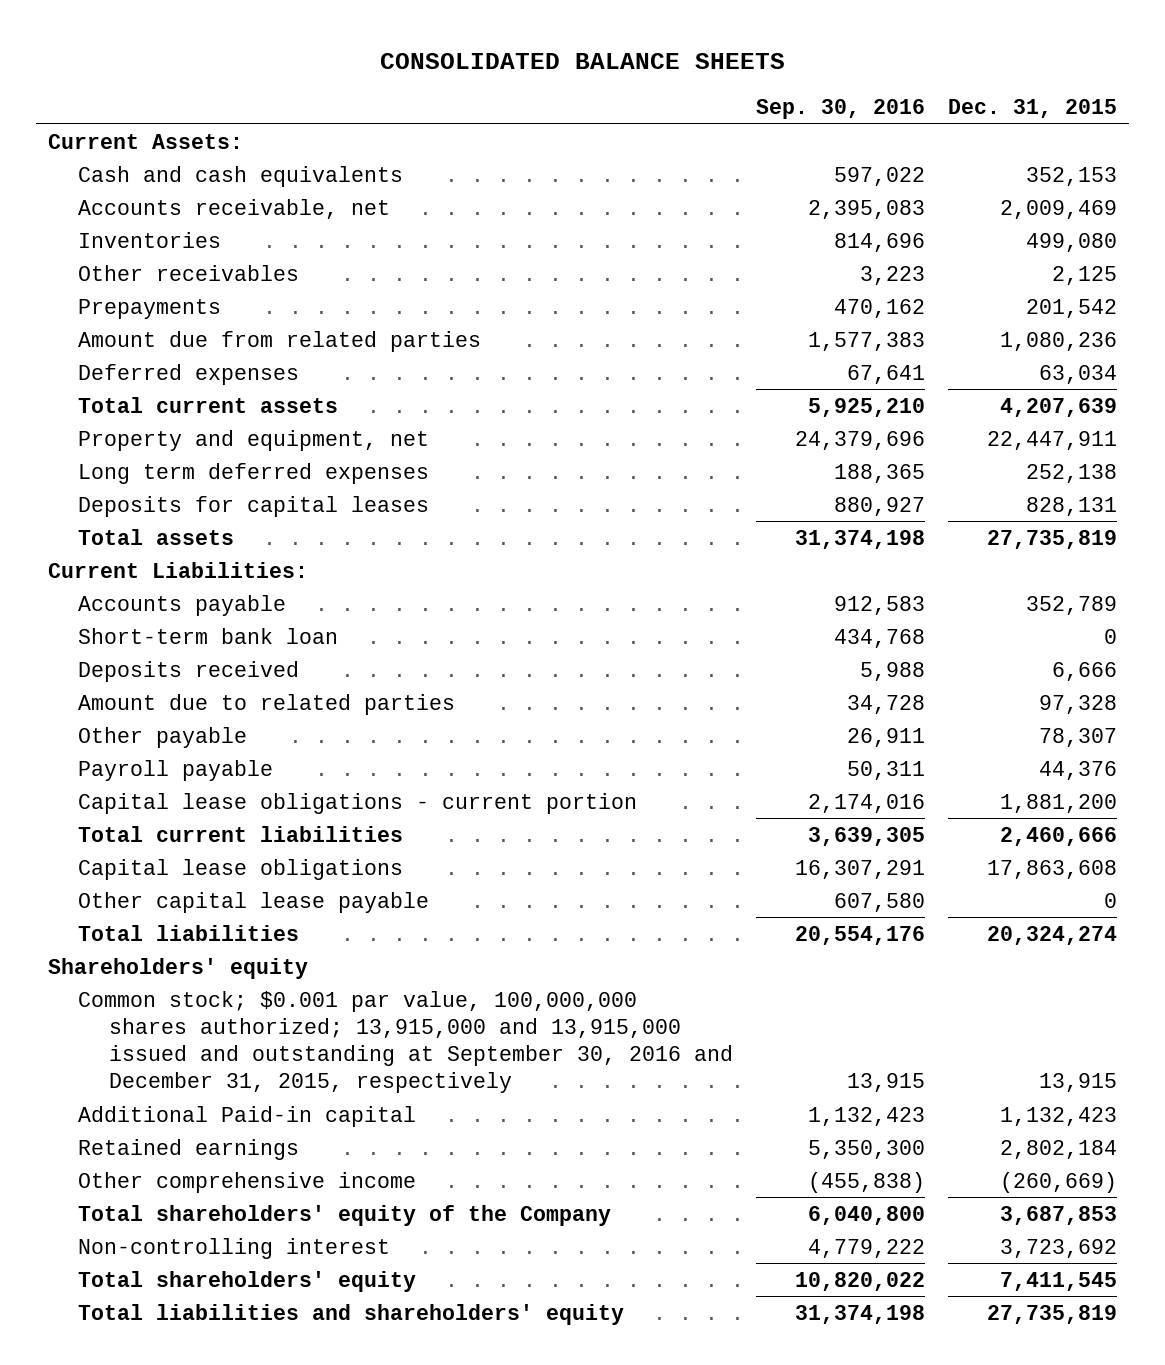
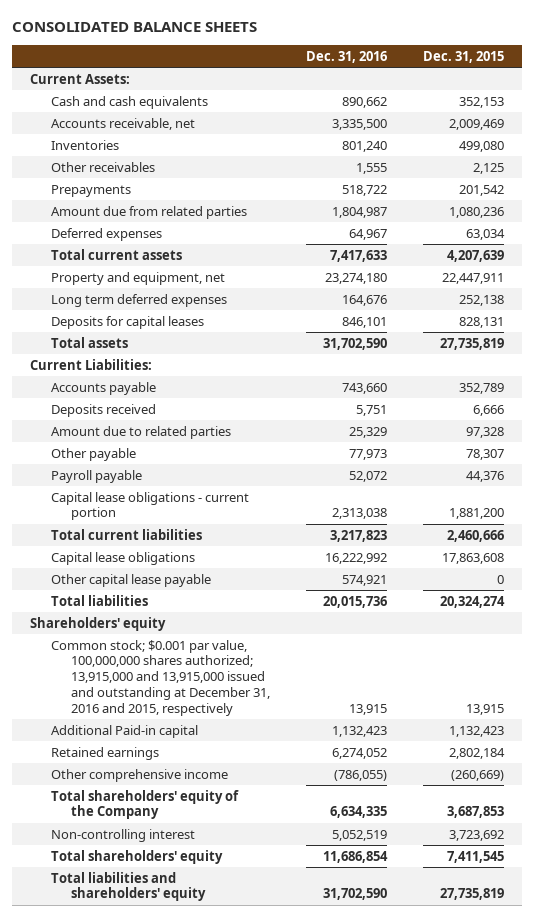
- | Sep. 30, 2016 | Dec. 31, 2015
+ | Dec. 31, 2016 | Dec. 31, 2015
- Short-term bank loan | 434,768 | 0
- Common stock; $0.001 par value, 100,000,000 shares authorized; 13,915,000 and 13,915,000 issued and outstanding at September 30, 2016 and December 31, 2015, respectively | 13,915 | 13,915
+ Common stock; $0.001 par value, 100,000,000 shares authorized; 13,915,000 and 13,915,000 issued and outstanding at December 31, 2016 and 2015, respectively | 13,915 | 13,915

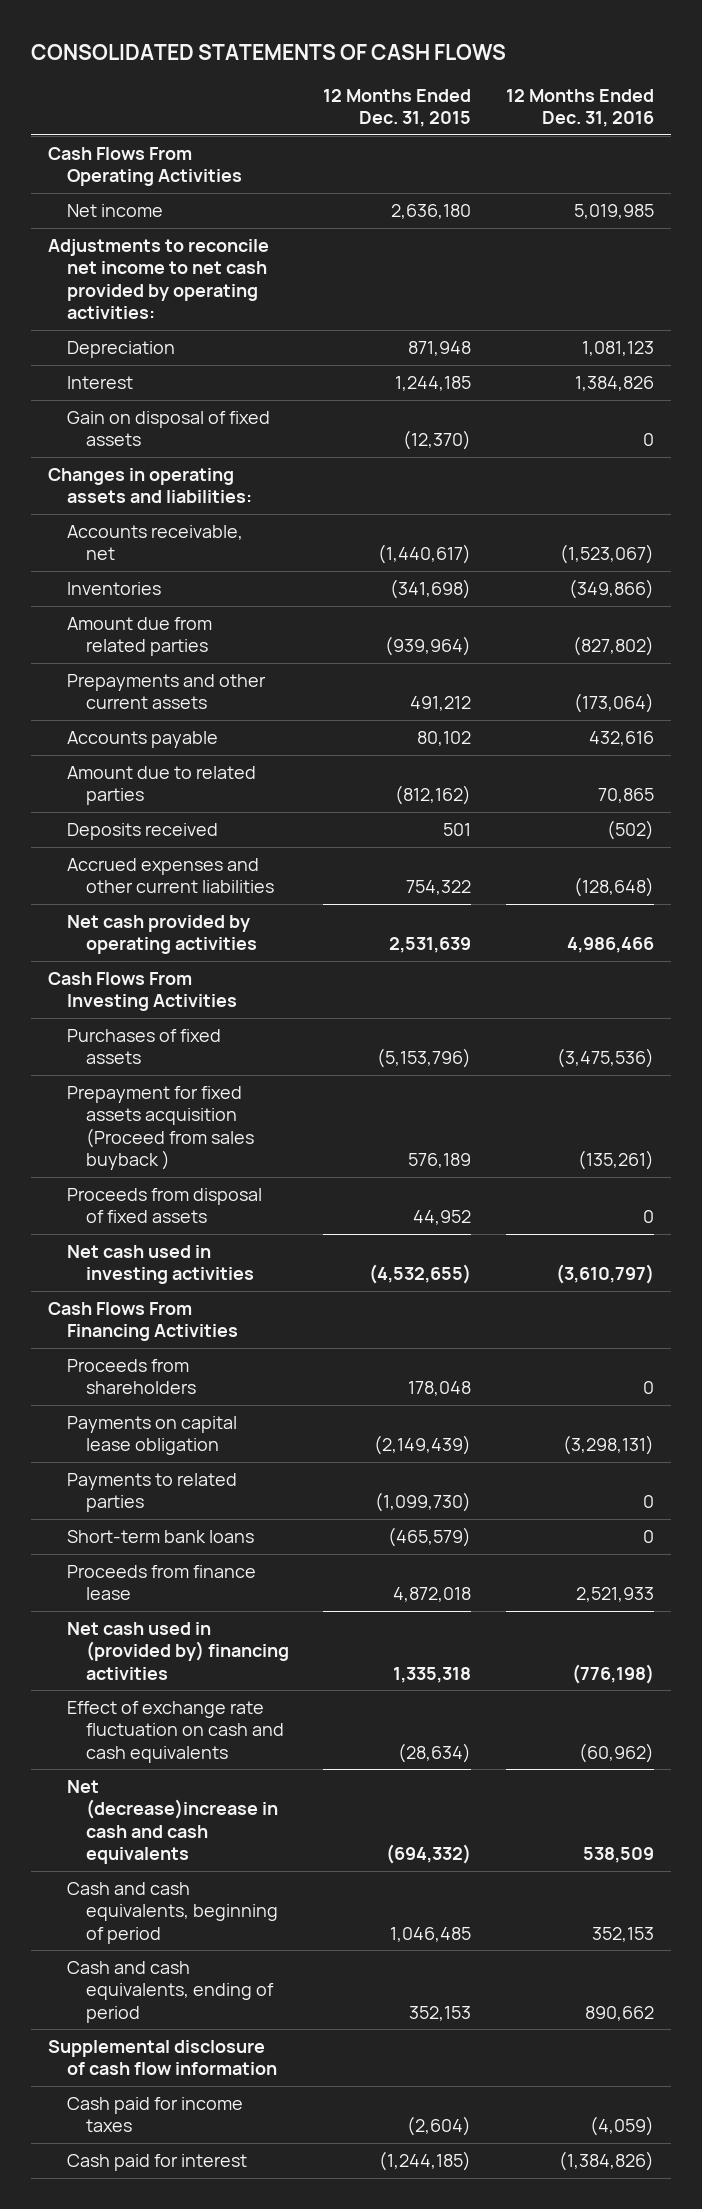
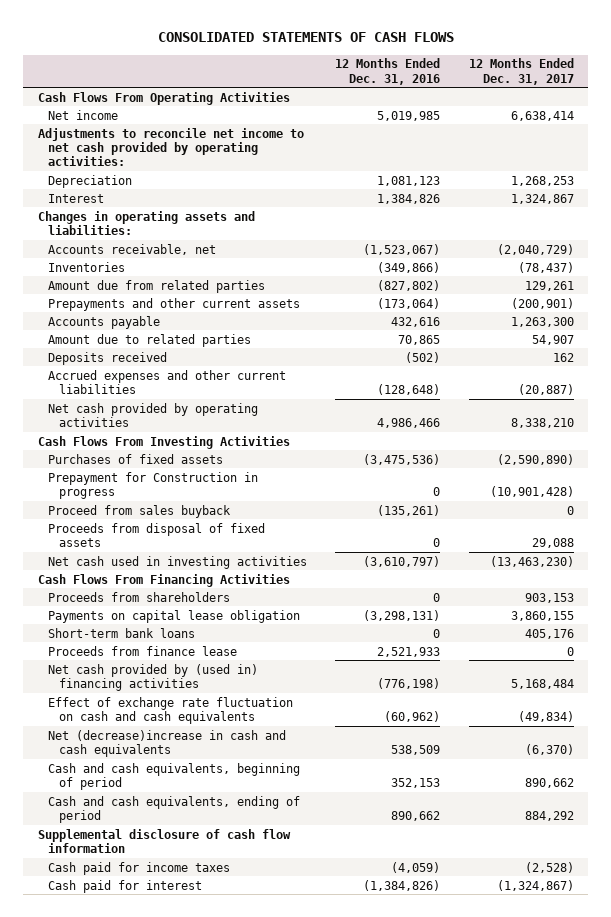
- | 12 Months Ended Dec. 31, 2015 | 12 Months Ended Dec. 31, 2016
+ | 12 Months Ended Dec. 31, 2016 | 12 Months Ended Dec. 31, 2017
- Gain on disposal of fixed assets | (12,370) | 0
- Prepayment for fixed assets acquisition (Proceed from sales buyback ) | 576,189 | (135,261)
+ Prepayment for Construction in progress | 0 | (10,901,428)
+ Proceed from sales buyback | (135,261) | 0
- Payments to related parties | (1,099,730) | 0
- Net cash used in (provided by) financing activities | 1,335,318 | (776,198)
+ Net cash provided by (used in) financing activities | (776,198) | 5,168,484

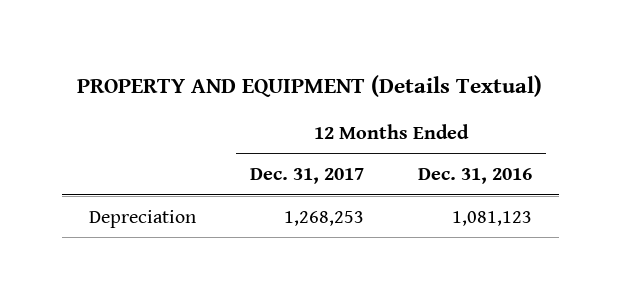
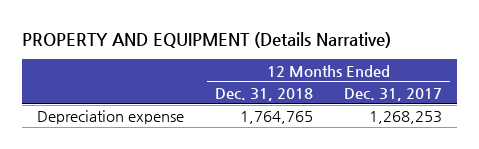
- PROPERTY AND EQUIPMENT (Details Textual)
+ PROPERTY AND EQUIPMENT (Details Narrative)
- | 12 Months Ended Dec. 31, 2017 | 12 Months Ended Dec. 31, 2016
+ | 12 Months Ended Dec. 31, 2018 | 12 Months Ended Dec. 31, 2017
- Depreciation | 1,268,253 | 1,081,123
+ Depreciation expense | 1,764,765 | 1,268,253

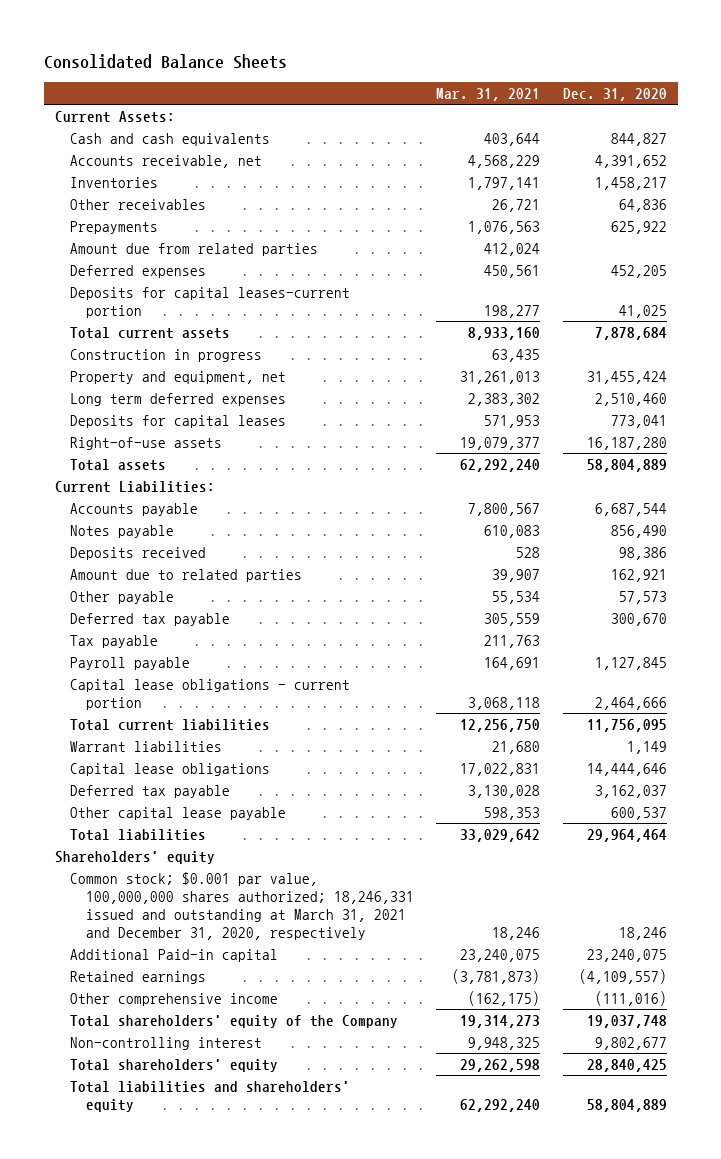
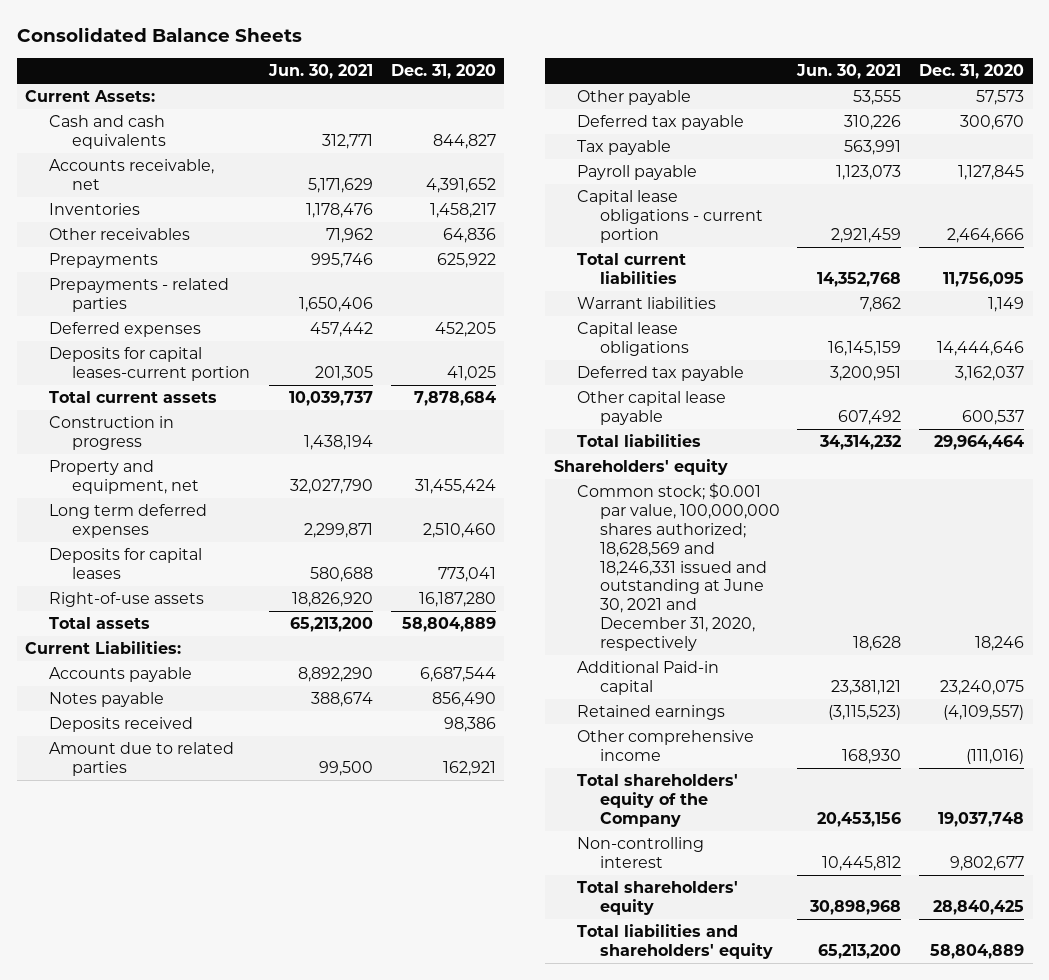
- | Mar. 31, 2021 | Dec. 31, 2020
+ | Jun. 30, 2021 | Dec. 31, 2020
- Amount due from related parties | 412,024 |
+ Prepayments - related parties | 1,650,406 |
- Common stock; $0.001 par value, 100,000,000 shares authorized; 18,246,331 issued and outstanding at March 31, 2021 and December 31, 2020, respectively | 18,246 | 18,246
+ Common stock; $0.001 par value, 100,000,000 shares authorized; 18,628,569 and 18,246,331 issued and outstanding at June 30, 2021 and December 31, 2020, respectively | 18,628 | 18,246

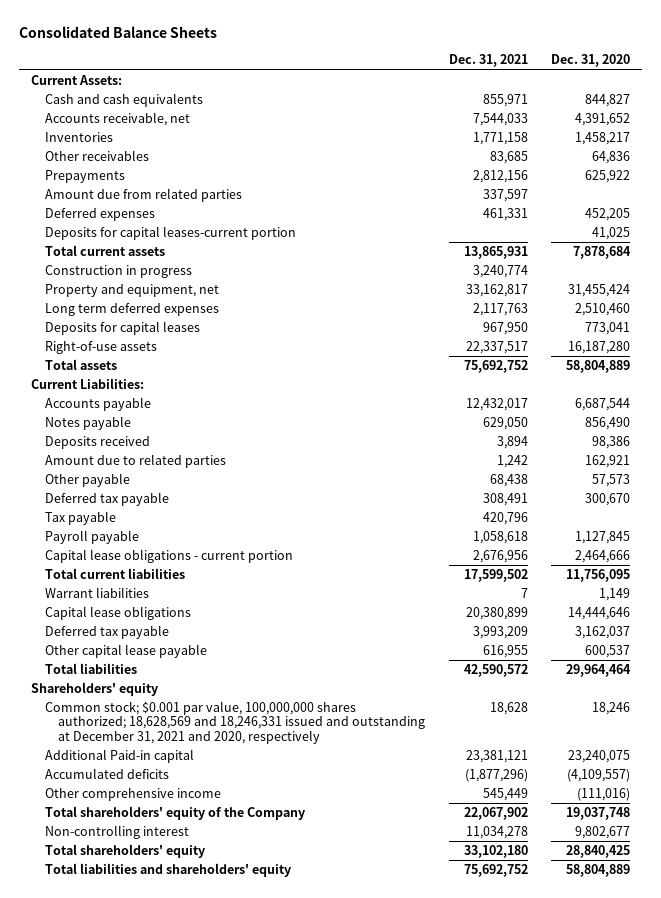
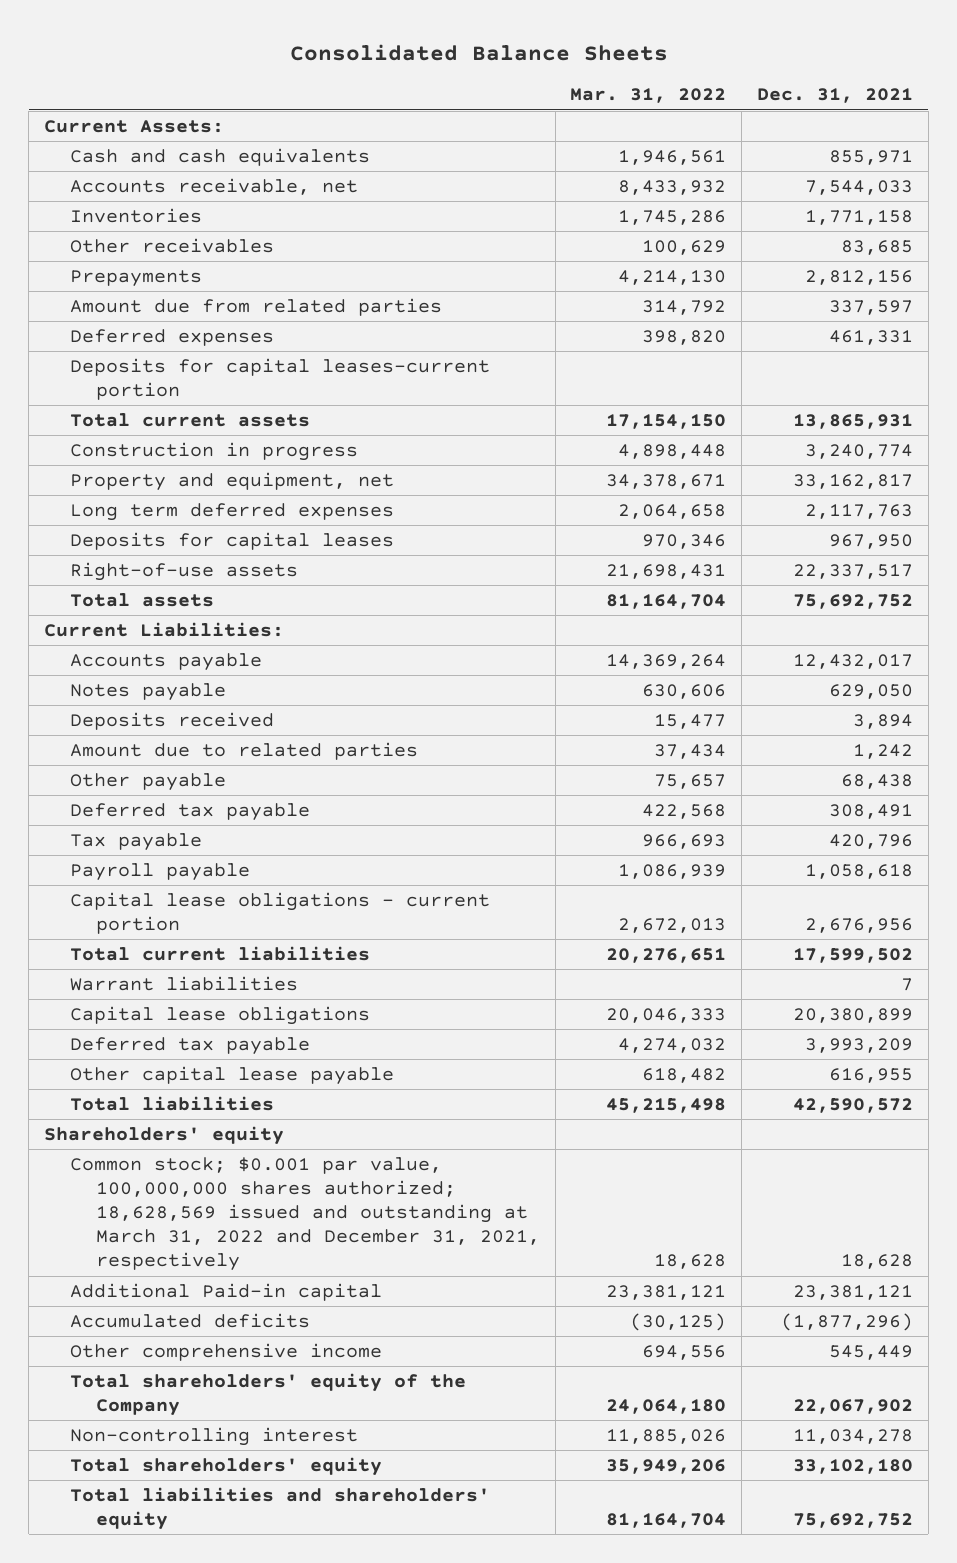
- | Dec. 31, 2021 | Dec. 31, 2020
+ | Mar. 31, 2022 | Dec. 31, 2021
- Common stock; $0.001 par value, 100,000,000 shares authorized; 18,628,569 and 18,246,331 issued and outstanding at December 31, 2021 and 2020, respectively | 18,628 | 18,246
+ Common stock; $0.001 par value, 100,000,000 shares authorized; 18,628,569 issued and outstanding at March 31, 2022 and December 31, 2021, respectively | 18,628 | 18,628

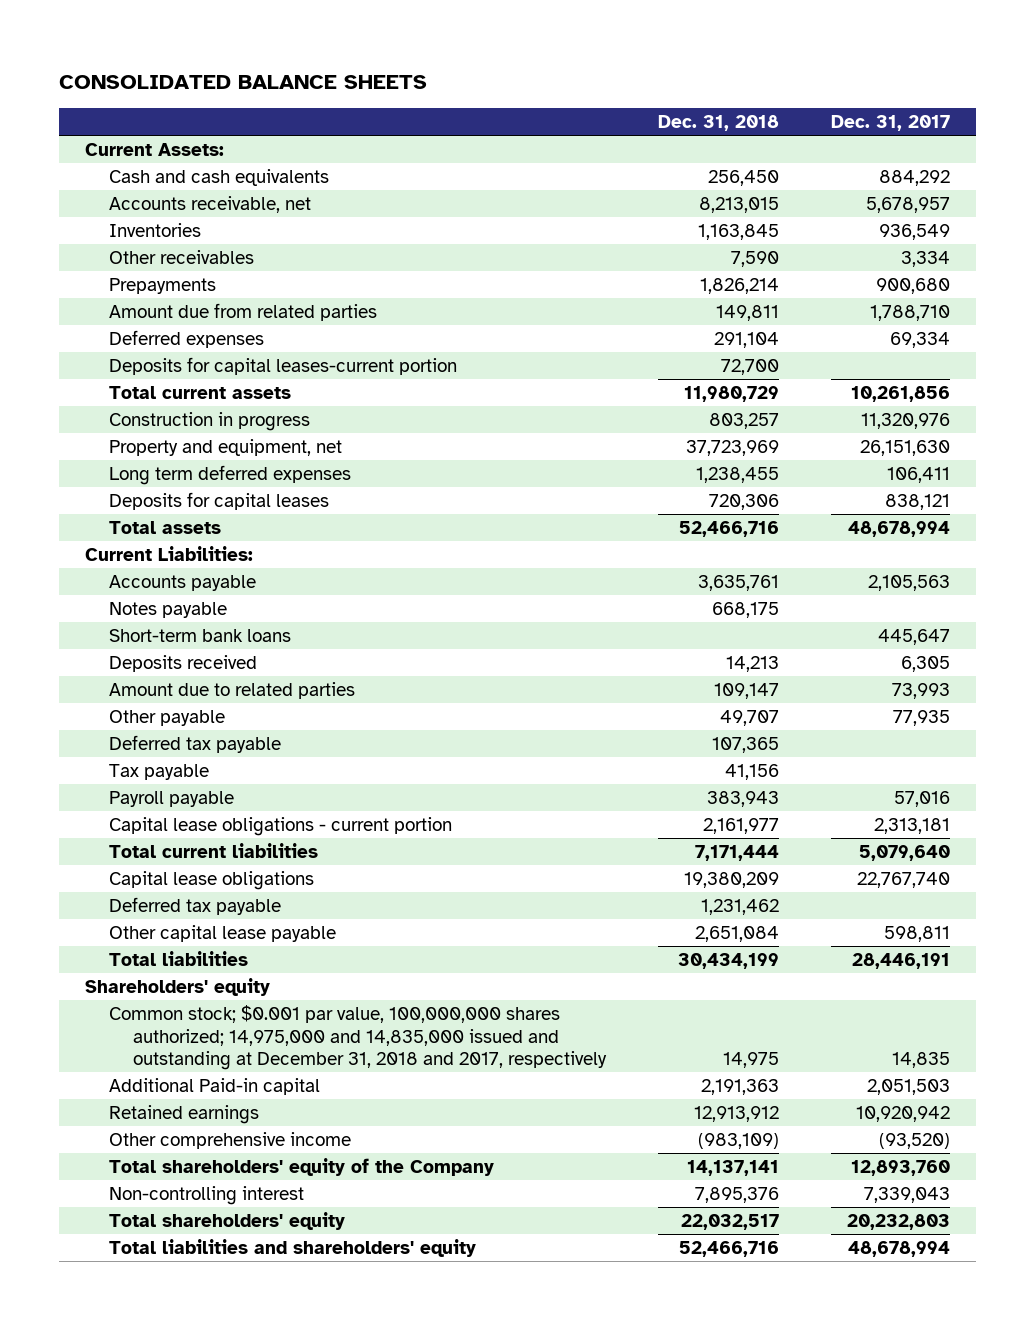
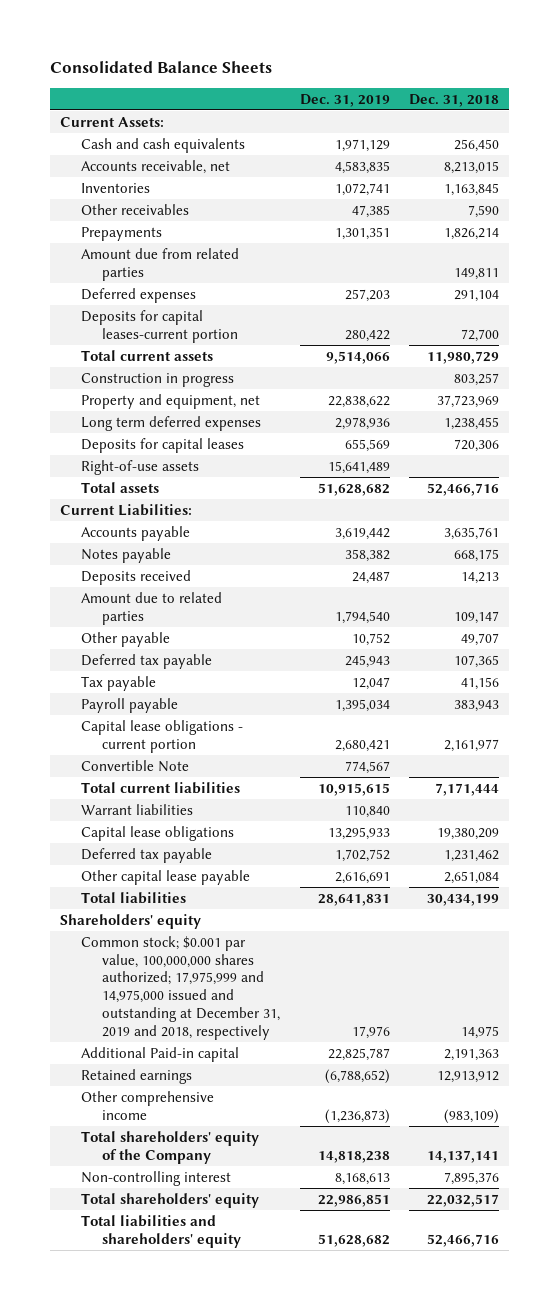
- CONSOLIDATED BALANCE SHEETS
+ Consolidated Balance Sheets
- | Dec. 31, 2018 | Dec. 31, 2017
+ | Dec. 31, 2019 | Dec. 31, 2018
+ Right-of-use assets | 15,641,489 |
- Short-term bank loans | | 445,647
+ Convertible Note | 774,567 |
+ Warrant liabilities | 110,840 |
- Common stock; $0.001 par value, 100,000,000 shares authorized; 14,975,000 and 14,835,000 issued and outstanding at December 31, 2018 and 2017, respectively | 14,975 | 14,835
+ Common stock; $0.001 par value, 100,000,000 shares authorized; 17,975,999 and 14,975,000 issued and outstanding at December 31, 2019 and 2018, respectively | 17,976 | 14,975

